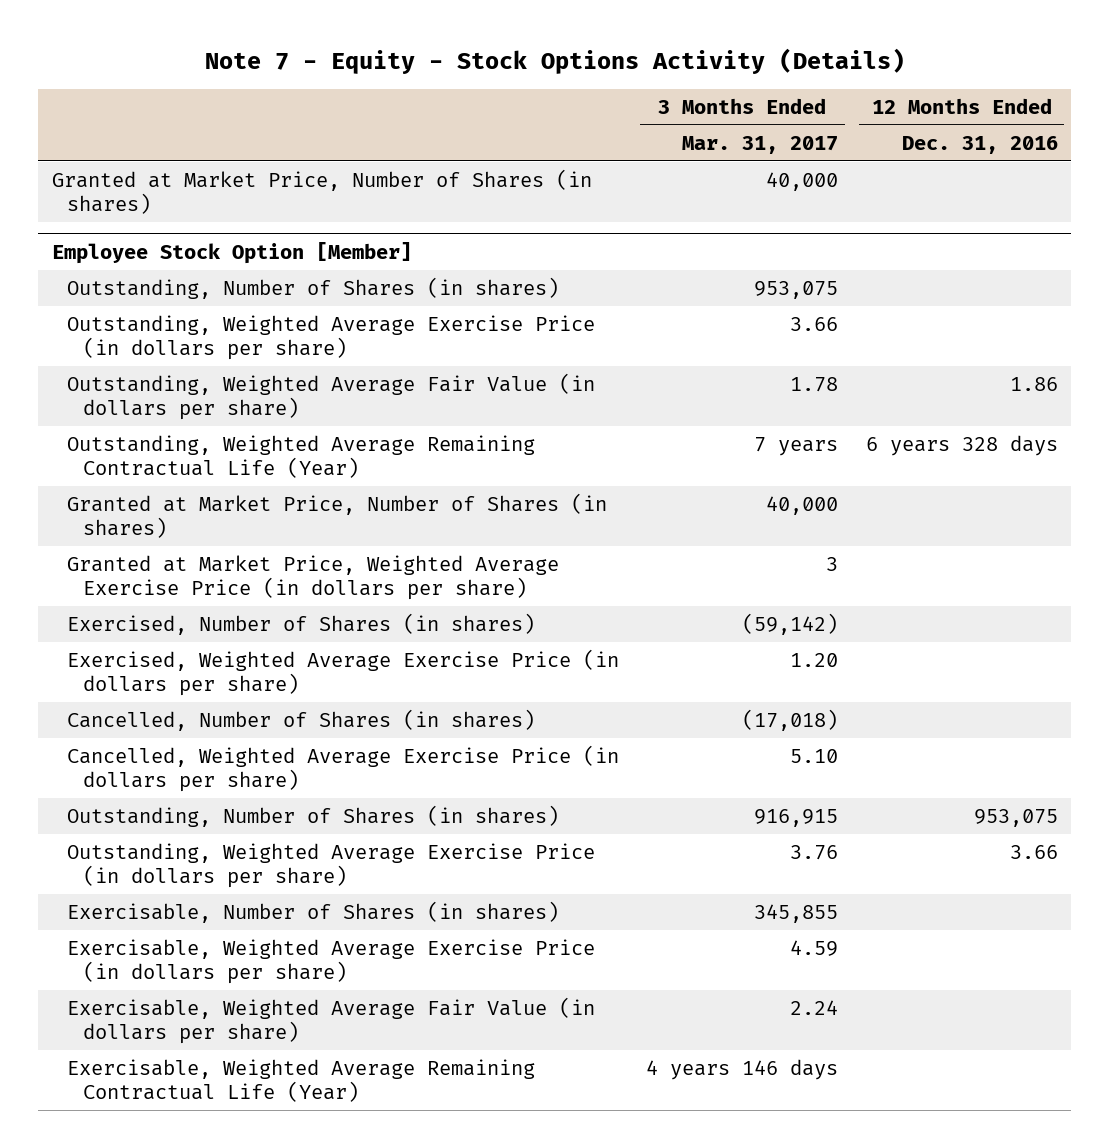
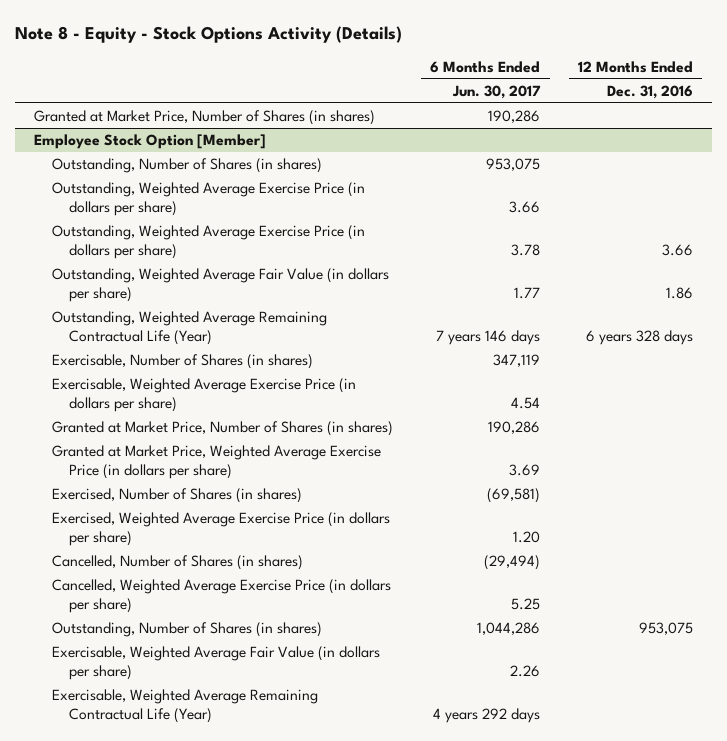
- Note 7 - Equity - Stock Options Activity (Details)
+ Note 8 - Equity - Stock Options Activity (Details)
- | 3 Months Ended Mar. 31, 2017 | 12 Months Ended Dec. 31, 2016
+ | 6 Months Ended Jun. 30, 2017 | 12 Months Ended Dec. 31, 2016
@ Employee Stock Option [Member]
moved up: Outstanding, Weighted Average Exercise Price (in dollars per share) | 3.78 | 3.66
moved up: Exercisable, Number of Shares (in shares) | 347,119 |
moved up: Exercisable, Weighted Average Exercise Price (in dollars per share) | 4.54 |

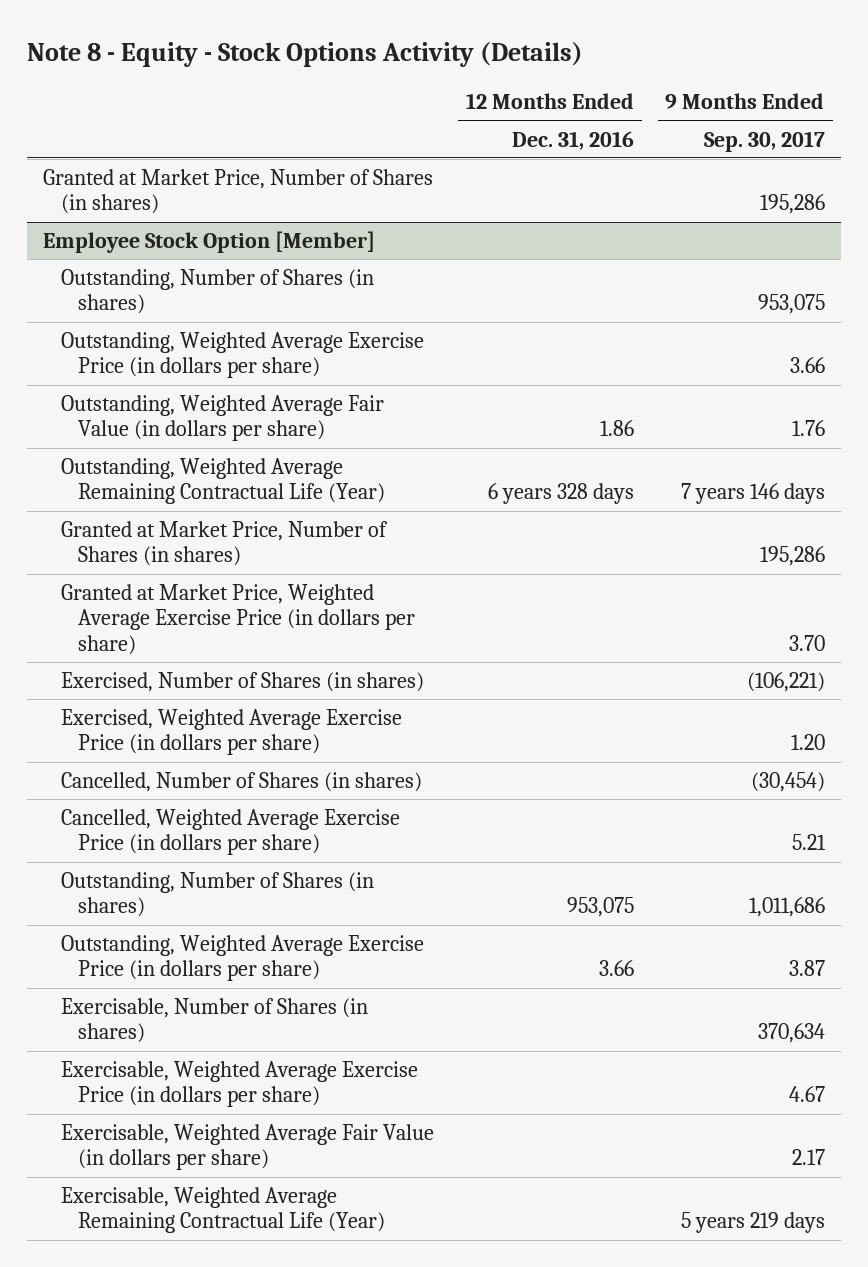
- | 6 Months Ended Jun. 30, 2017 | 12 Months Ended Dec. 31, 2016
+ | 12 Months Ended Dec. 31, 2016 | 9 Months Ended Sep. 30, 2017
@ Employee Stock Option [Member]
moved down: Outstanding, Weighted Average Exercise Price (in dollars per share) | 3.66 | 3.87
moved down: Exercisable, Number of Shares (in shares) | | 370,634
moved down: Exercisable, Weighted Average Exercise Price (in dollars per share) | | 4.67

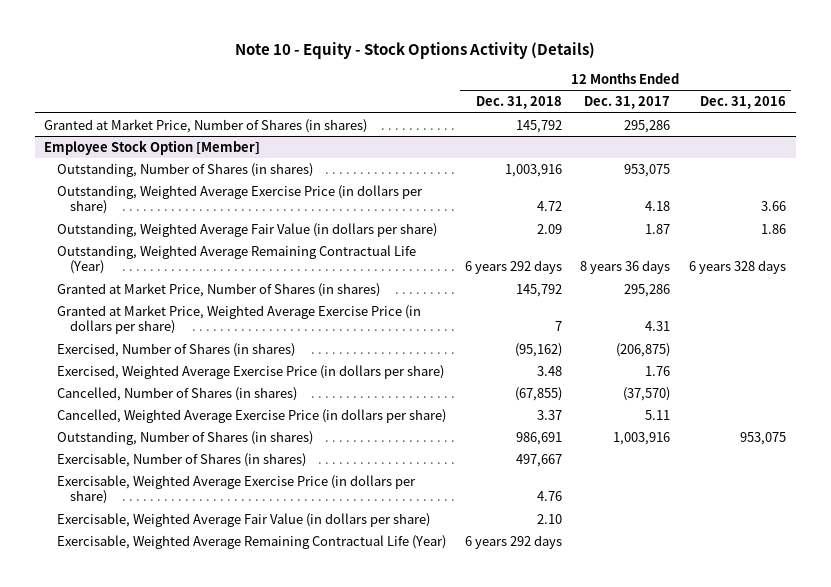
- Note 8 - Equity - Stock Options Activity (Details)
+ Note 10 - Equity - Stock Options Activity (Details)
- | 12 Months Ended Dec. 31, 2016 | 9 Months Ended Sep. 30, 2017
+ | 12 Months Ended Dec. 31, 2018 | 12 Months Ended Dec. 31, 2017 | 12 Months Ended Dec. 31, 2016
@ Employee Stock Option [Member]
- Outstanding, Weighted Average Exercise Price (in dollars per share) | | 3.66
moved up: Outstanding, Weighted Average Exercise Price (in dollars per share) | 4.72 | 4.18 | 3.66

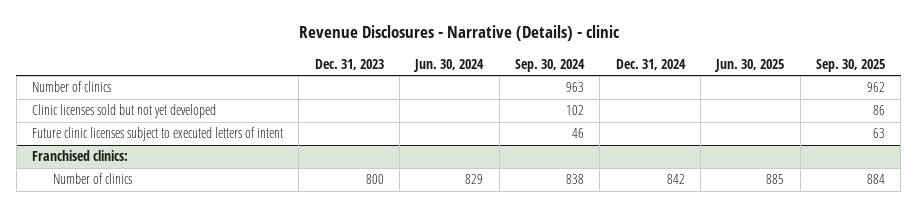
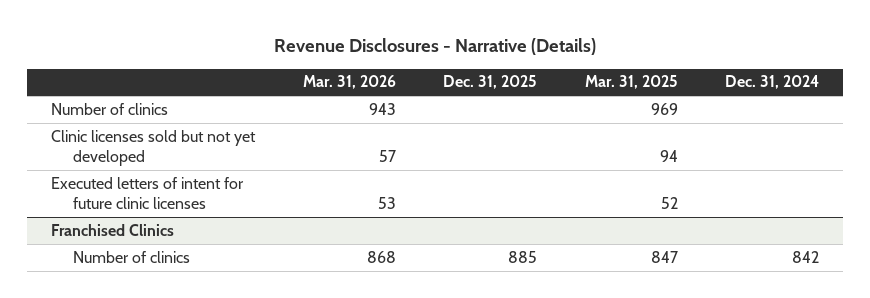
- Revenue Disclosures - Narrative (Details) - clinic
+ Revenue Disclosures - Narrative (Details)
- | Dec. 31, 2023 | Jun. 30, 2024 | Sep. 30, 2024 | Dec. 31, 2024 | Jun. 30, 2025 | Sep. 30, 2025
+ | Mar. 31, 2026 | Dec. 31, 2025 | Mar. 31, 2025 | Dec. 31, 2024
- Future clinic licenses subject to executed letters of intent | | | 46 | | | 63
- Franchised clinics:
+ Executed letters of intent for future clinic licenses | 53 | | 52 |
+ Franchised Clinics

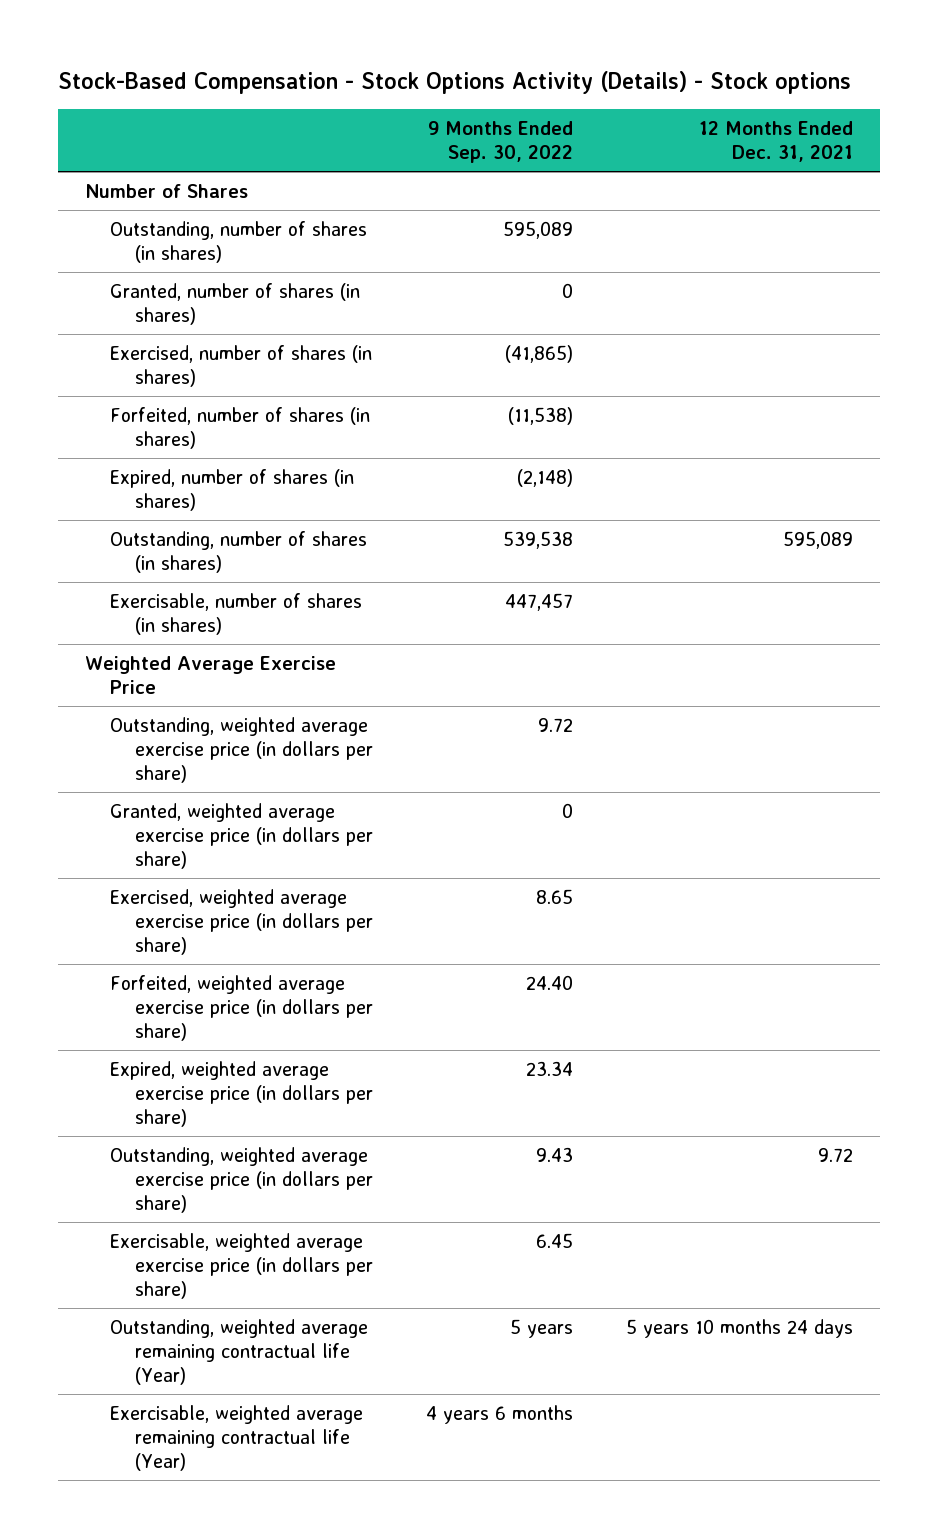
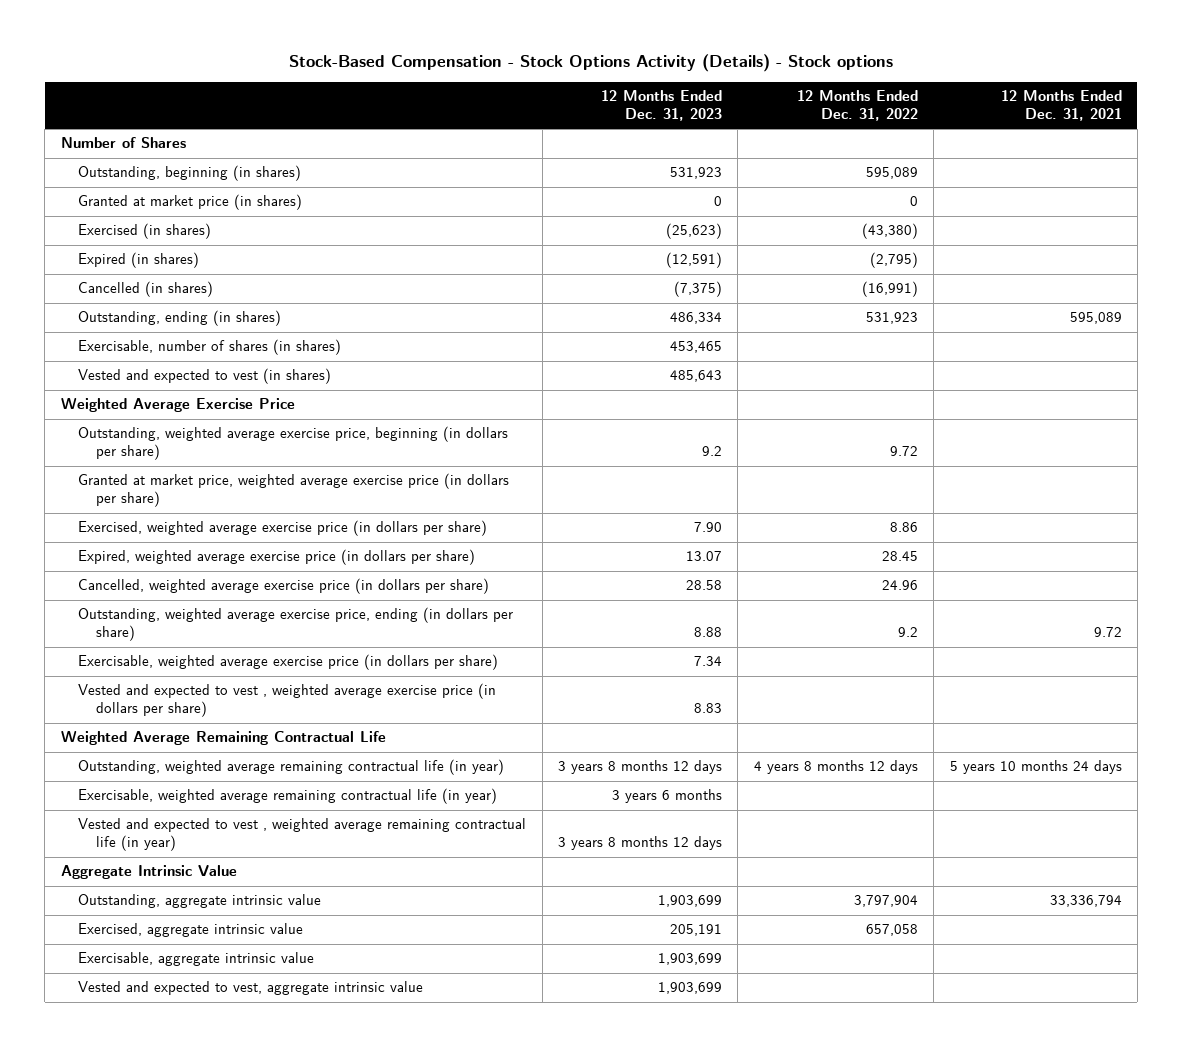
- | 9 Months Ended Sep. 30, 2022 | 12 Months Ended Dec. 31, 2021
+ | 12 Months Ended Dec. 31, 2023 | 12 Months Ended Dec. 31, 2022 | 12 Months Ended Dec. 31, 2021
- Outstanding, number of shares (in shares) | 595,089 |
- Granted, number of shares (in shares) | 0 |
- Exercised, number of shares (in shares) | (41,865) |
- Forfeited, number of shares (in shares) | (11,538) |
- Expired, number of shares (in shares) | (2,148) |
- Outstanding, number of shares (in shares) | 539,538 | 595,089
+ Outstanding, beginning (in shares) | 531,923 | 595,089 |
+ Granted at market price (in shares) | 0 | 0 |
+ Exercised (in shares) | (25,623) | (43,380) |
+ Expired (in shares) | (12,591) | (2,795) |
+ Cancelled (in shares) | (7,375) | (16,991) |
+ Outstanding, ending (in shares) | 486,334 | 531,923 | 595,089
+ Vested and expected to vest (in shares) | 485,643 | |
- Outstanding, weighted average exercise price (in dollars per share) | 9.72 |
- Granted, weighted average exercise price (in dollars per share) | 0 |
+ Outstanding, weighted average exercise price, beginning (in dollars per share) | 9.2 | 9.72 |
+ Granted at market price, weighted average exercise price (in dollars per share)
- Forfeited, weighted average exercise price (in dollars per share) | 24.40 |
- Outstanding, weighted average exercise price (in dollars per share) | 9.43 | 9.72
+ Cancelled, weighted average exercise price (in dollars per share) | 28.58 | 24.96 |
+ Outstanding, weighted average exercise price, ending (in dollars per share) | 8.88 | 9.2 | 9.72
- Outstanding, weighted average remaining contractual life (Year) | 5 years | 5 years 10 months 24 days
- Exercisable, weighted average remaining contractual life (Year) | 4 years 6 months |
+ Vested and expected to vest , weighted average exercise price (in dollars per share) | 8.83 | |
+ Weighted Average Remaining Contractual Life
+ Outstanding, weighted average remaining contractual life (in year) | 3 years 8 months 12 days | 4 years 8 months 12 days | 5 years 10 months 24 days
+ Exercisable, weighted average remaining contractual life (in year) | 3 years 6 months | |
+ Vested and expected to vest , weighted average remaining contractual life (in year) | 3 years 8 months 12 days | |
+ Aggregate Intrinsic Value
+ Outstanding, aggregate intrinsic value | 1,903,699 | 3,797,904 | 33,336,794
+ Exercised, aggregate intrinsic value | 205,191 | 657,058 |
+ Exercisable, aggregate intrinsic value | 1,903,699 | |
+ Vested and expected to vest, aggregate intrinsic value | 1,903,699 | |

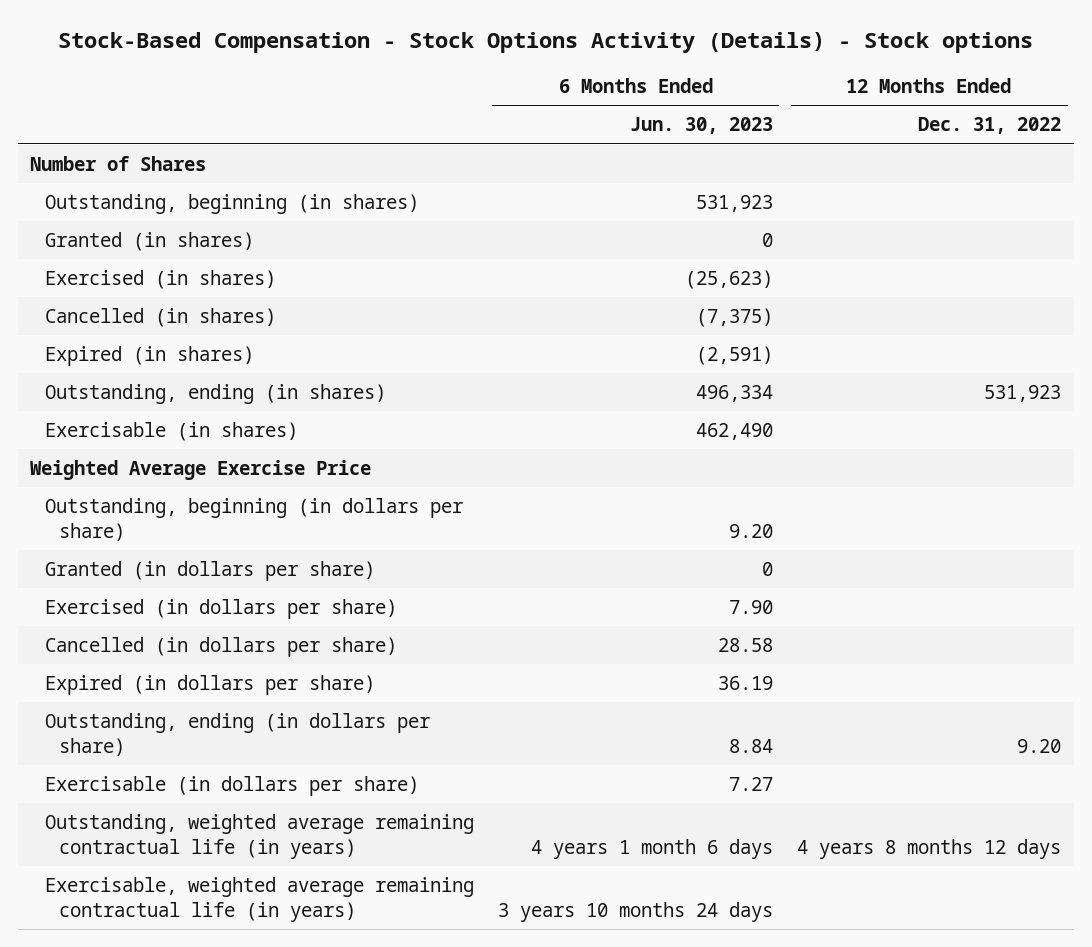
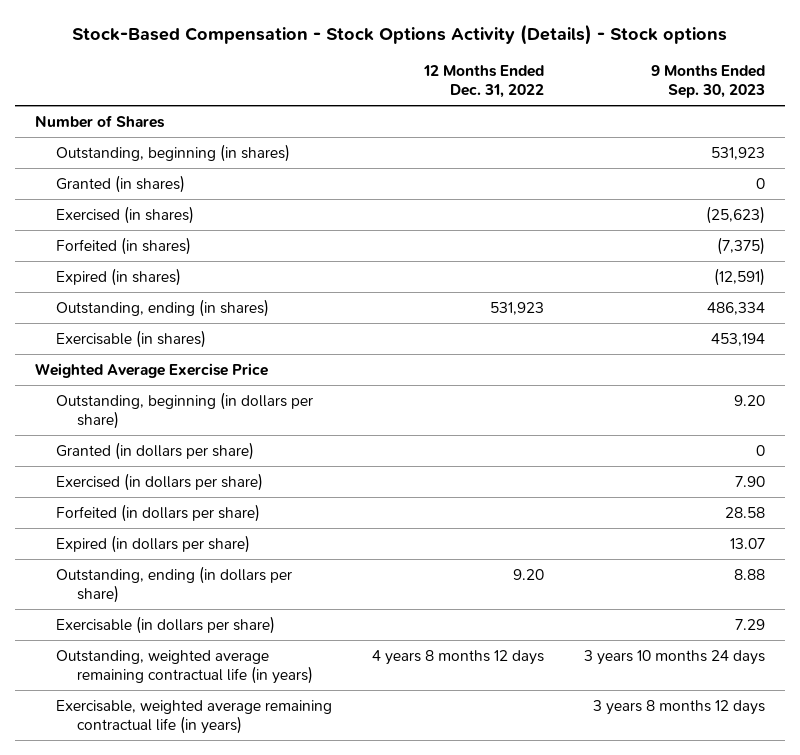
- | 6 Months Ended Jun. 30, 2023 | 12 Months Ended Dec. 31, 2022
+ | 12 Months Ended Dec. 31, 2022 | 9 Months Ended Sep. 30, 2023
- Cancelled (in shares) | (7,375) |
+ Forfeited (in shares) | | (7,375)
- Cancelled (in dollars per share) | 28.58 |
+ Forfeited (in dollars per share) | | 28.58

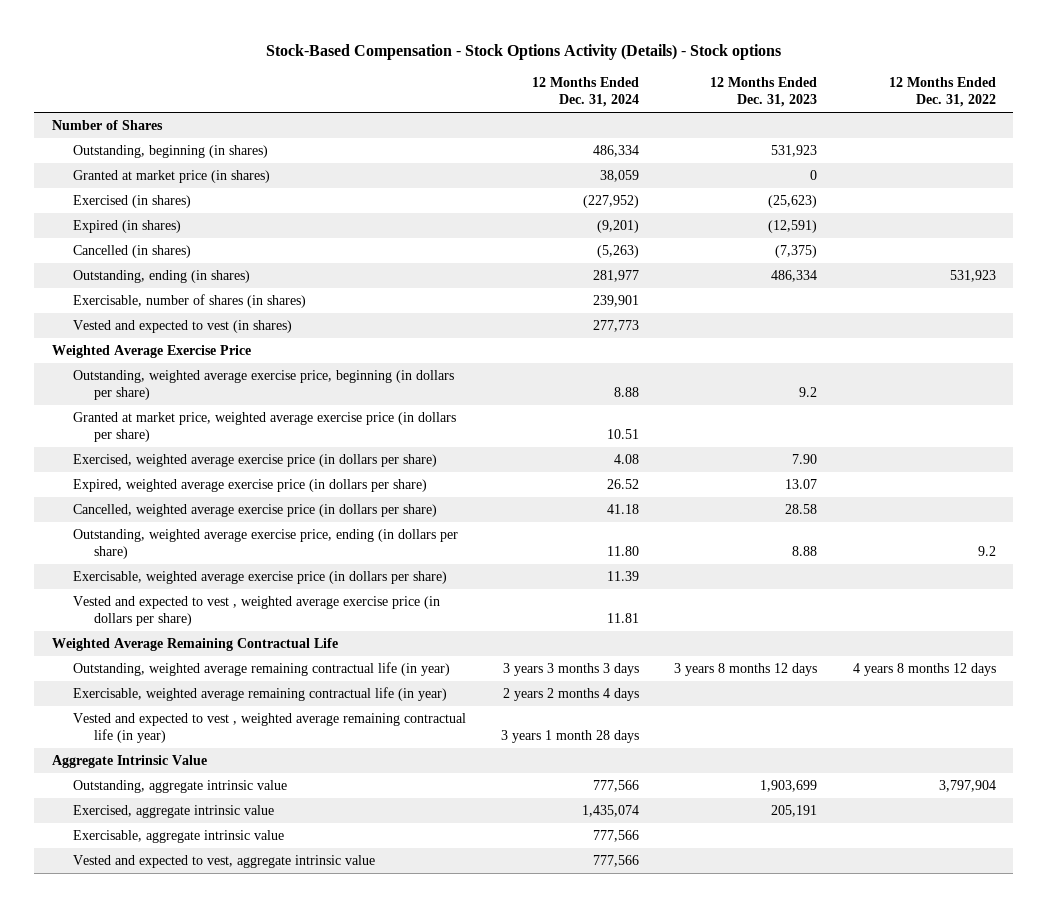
- | 12 Months Ended Dec. 31, 2022 | 9 Months Ended Sep. 30, 2023
+ | 12 Months Ended Dec. 31, 2024 | 12 Months Ended Dec. 31, 2023 | 12 Months Ended Dec. 31, 2022
- Granted (in shares) | | 0
+ Granted at market price (in shares) | 38,059 | 0 |
- Forfeited (in shares) | | (7,375)
+ Cancelled (in shares) | (5,263) | (7,375) |
- Exercisable (in shares) | | 453,194
+ Exercisable, number of shares (in shares) | 239,901 | |
+ Vested and expected to vest (in shares) | 277,773 | |
- Outstanding, beginning (in dollars per share) | | 9.20
- Granted (in dollars per share) | | 0
- Exercised (in dollars per share) | | 7.90
- Forfeited (in dollars per share) | | 28.58
- Expired (in dollars per share) | | 13.07
- Outstanding, ending (in dollars per share) | 9.20 | 8.88
- Exercisable (in dollars per share) | | 7.29
- Outstanding, weighted average remaining contractual life (in years) | 4 years 8 months 12 days | 3 years 10 months 24 days
- Exercisable, weighted average remaining contractual life (in years) | | 3 years 8 months 12 days
+ Outstanding, weighted average exercise price, beginning (in dollars per share) | 8.88 | 9.2 |
+ Granted at market price, weighted average exercise price (in dollars per share) | 10.51 | |
+ Exercised, weighted average exercise price (in dollars per share) | 4.08 | 7.90 |
+ Expired, weighted average exercise price (in dollars per share) | 26.52 | 13.07 |
+ Cancelled, weighted average exercise price (in dollars per share) | 41.18 | 28.58 |
+ Outstanding, weighted average exercise price, ending (in dollars per share) | 11.80 | 8.88 | 9.2
+ Exercisable, weighted average exercise price (in dollars per share) | 11.39 | |
+ Vested and expected to vest , weighted average exercise price (in dollars per share) | 11.81 | |
+ Weighted Average Remaining Contractual Life
+ Outstanding, weighted average remaining contractual life (in year) | 3 years 3 months 3 days | 3 years 8 months 12 days | 4 years 8 months 12 days
+ Exercisable, weighted average remaining contractual life (in year) | 2 years 2 months 4 days | |
+ Vested and expected to vest , weighted average remaining contractual life (in year) | 3 years 1 month 28 days | |
+ Aggregate Intrinsic Value
+ Outstanding, aggregate intrinsic value | 777,566 | 1,903,699 | 3,797,904
+ Exercised, aggregate intrinsic value | 1,435,074 | 205,191 |
+ Exercisable, aggregate intrinsic value | 777,566 | |
+ Vested and expected to vest, aggregate intrinsic value | 777,566 | |

